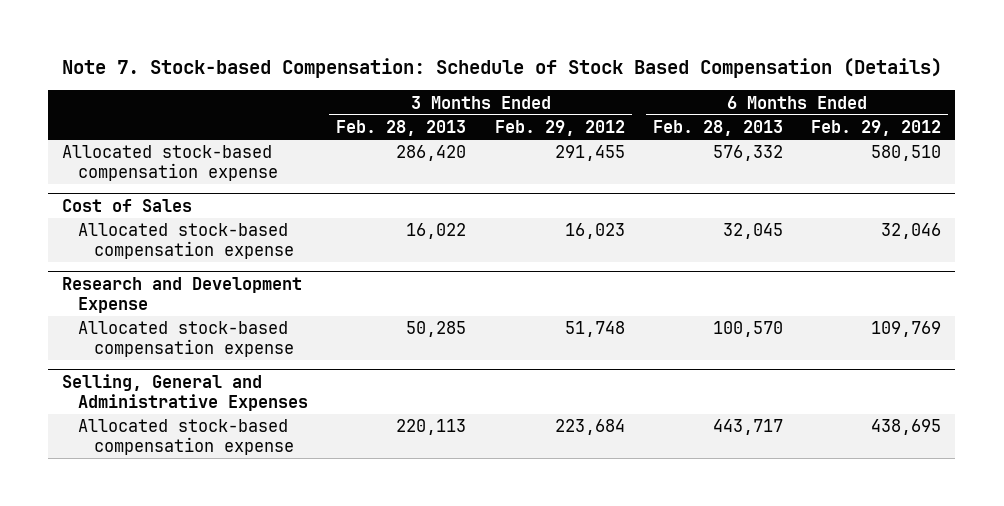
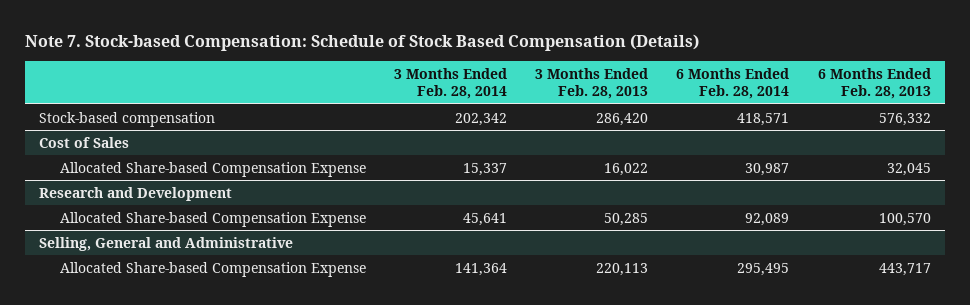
- | 3 Months Ended Feb. 28, 2013 | 3 Months Ended Feb. 29, 2012 | 6 Months Ended Feb. 28, 2013 | 6 Months Ended Feb. 29, 2012
+ | 3 Months Ended Feb. 28, 2014 | 3 Months Ended Feb. 28, 2013 | 6 Months Ended Feb. 28, 2014 | 6 Months Ended Feb. 28, 2013
- Allocated stock-based compensation expense | 286,420 | 291,455 | 576,332 | 580,510
+ Stock-based compensation | 202,342 | 286,420 | 418,571 | 576,332
@ Cost of Sales
- Allocated stock-based compensation expense | 16,022 | 16,023 | 32,045 | 32,046
- Research and Development Expense
- Allocated stock-based compensation expense | 50,285 | 51,748 | 100,570 | 109,769
- Selling, General and Administrative Expenses
- Allocated stock-based compensation expense | 220,113 | 223,684 | 443,717 | 438,695
@ Cost of Sales
+ Allocated Share-based Compensation Expense | 15,337 | 16,022 | 30,987 | 32,045
+ Research and Development
+ Allocated Share-based Compensation Expense | 45,641 | 50,285 | 92,089 | 100,570
+ Selling, General and Administrative
+ Allocated Share-based Compensation Expense | 141,364 | 220,113 | 295,495 | 443,717

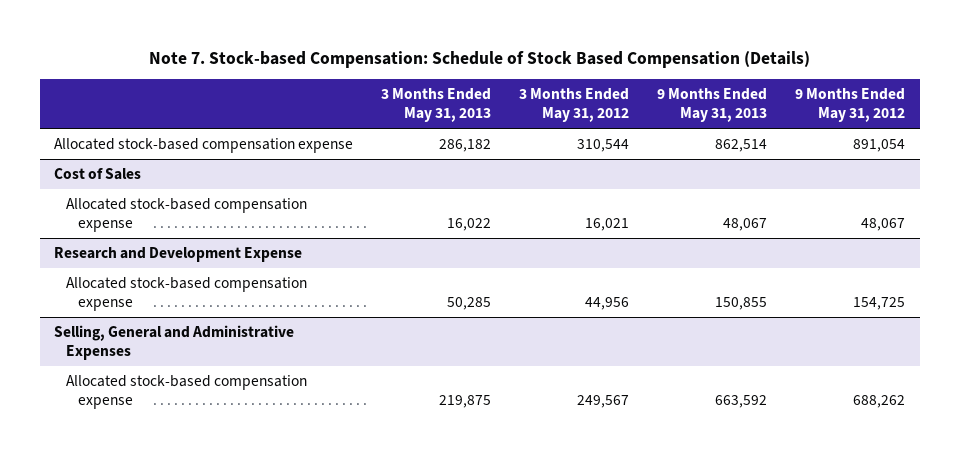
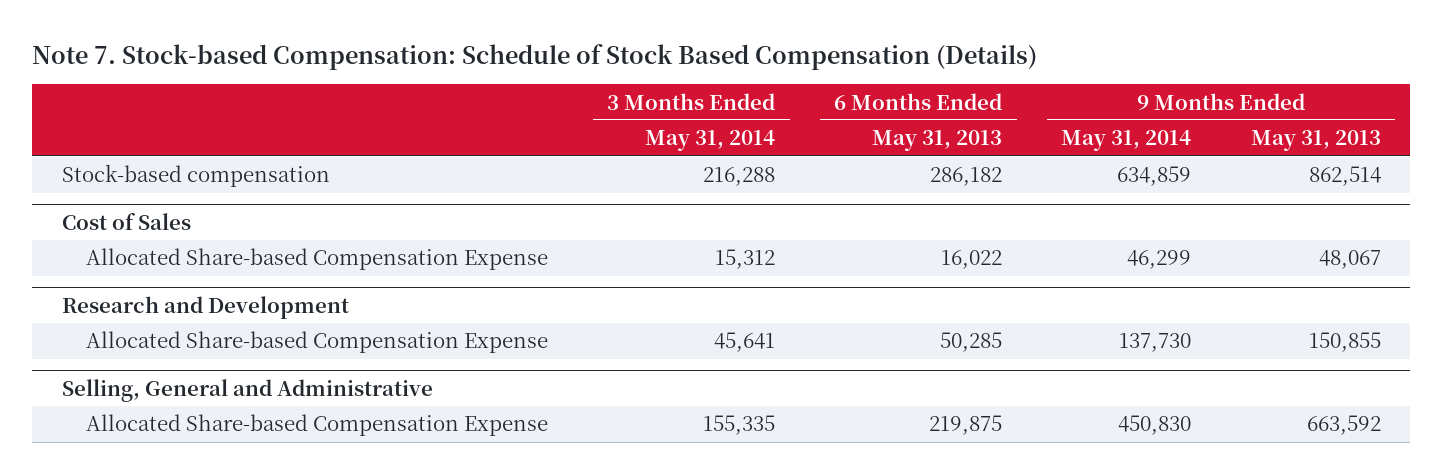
- | 3 Months Ended May 31, 2013 | 3 Months Ended May 31, 2012 | 9 Months Ended May 31, 2013 | 9 Months Ended May 31, 2012
+ | 3 Months Ended May 31, 2014 | 6 Months Ended May 31, 2013 | 9 Months Ended May 31, 2014 | 9 Months Ended May 31, 2013
- Allocated stock-based compensation expense | 286,182 | 310,544 | 862,514 | 891,054
+ Stock-based compensation | 216,288 | 286,182 | 634,859 | 862,514
@ Cost of Sales
- Allocated stock-based compensation expense | 16,022 | 16,021 | 48,067 | 48,067
- Research and Development Expense
- Allocated stock-based compensation expense | 50,285 | 44,956 | 150,855 | 154,725
- Selling, General and Administrative Expenses
- Allocated stock-based compensation expense | 219,875 | 249,567 | 663,592 | 688,262
@ Cost of Sales
+ Allocated Share-based Compensation Expense | 15,312 | 16,022 | 46,299 | 48,067
+ Research and Development
+ Allocated Share-based Compensation Expense | 45,641 | 50,285 | 137,730 | 150,855
+ Selling, General and Administrative
+ Allocated Share-based Compensation Expense | 155,335 | 219,875 | 450,830 | 663,592

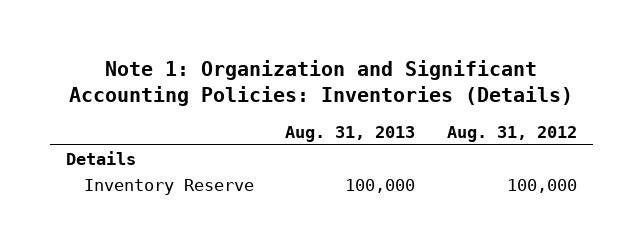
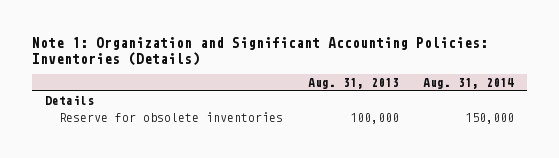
- | Aug. 31, 2013 | Aug. 31, 2012
+ | Aug. 31, 2013 | Aug. 31, 2014
- Inventory Reserve | 100,000 | 100,000
+ Reserve for obsolete inventories | 100,000 | 150,000

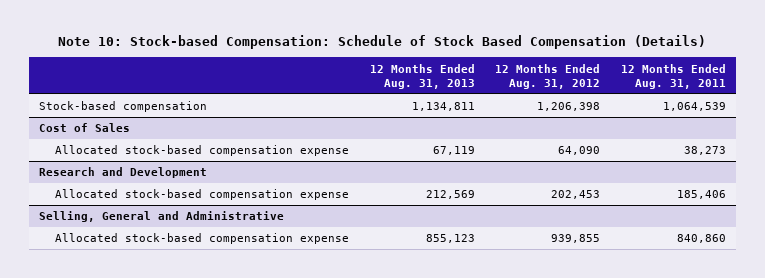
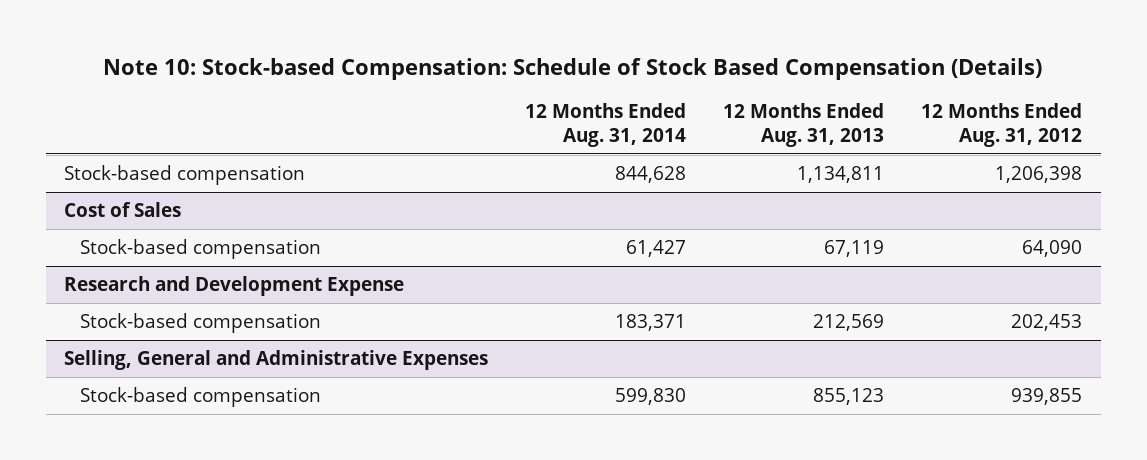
- | 12 Months Ended Aug. 31, 2013 | 12 Months Ended Aug. 31, 2012 | 12 Months Ended Aug. 31, 2011
+ | 12 Months Ended Aug. 31, 2014 | 12 Months Ended Aug. 31, 2013 | 12 Months Ended Aug. 31, 2012
@ Cost of Sales
- Allocated stock-based compensation expense | 67,119 | 64,090 | 38,273
- Research and Development
- Allocated stock-based compensation expense | 212,569 | 202,453 | 185,406
- Selling, General and Administrative
- Allocated stock-based compensation expense | 855,123 | 939,855 | 840,860
@ Cost of Sales
+ Stock-based compensation | 61,427 | 67,119 | 64,090
+ Research and Development Expense
+ Stock-based compensation | 183,371 | 212,569 | 202,453
+ Selling, General and Administrative Expenses
+ Stock-based compensation | 599,830 | 855,123 | 939,855

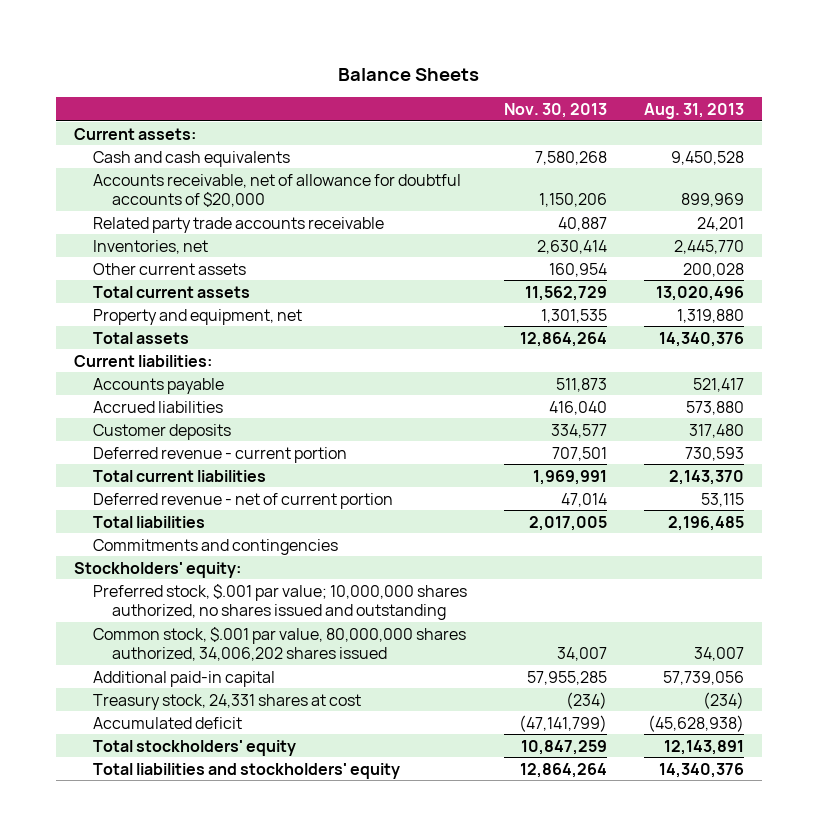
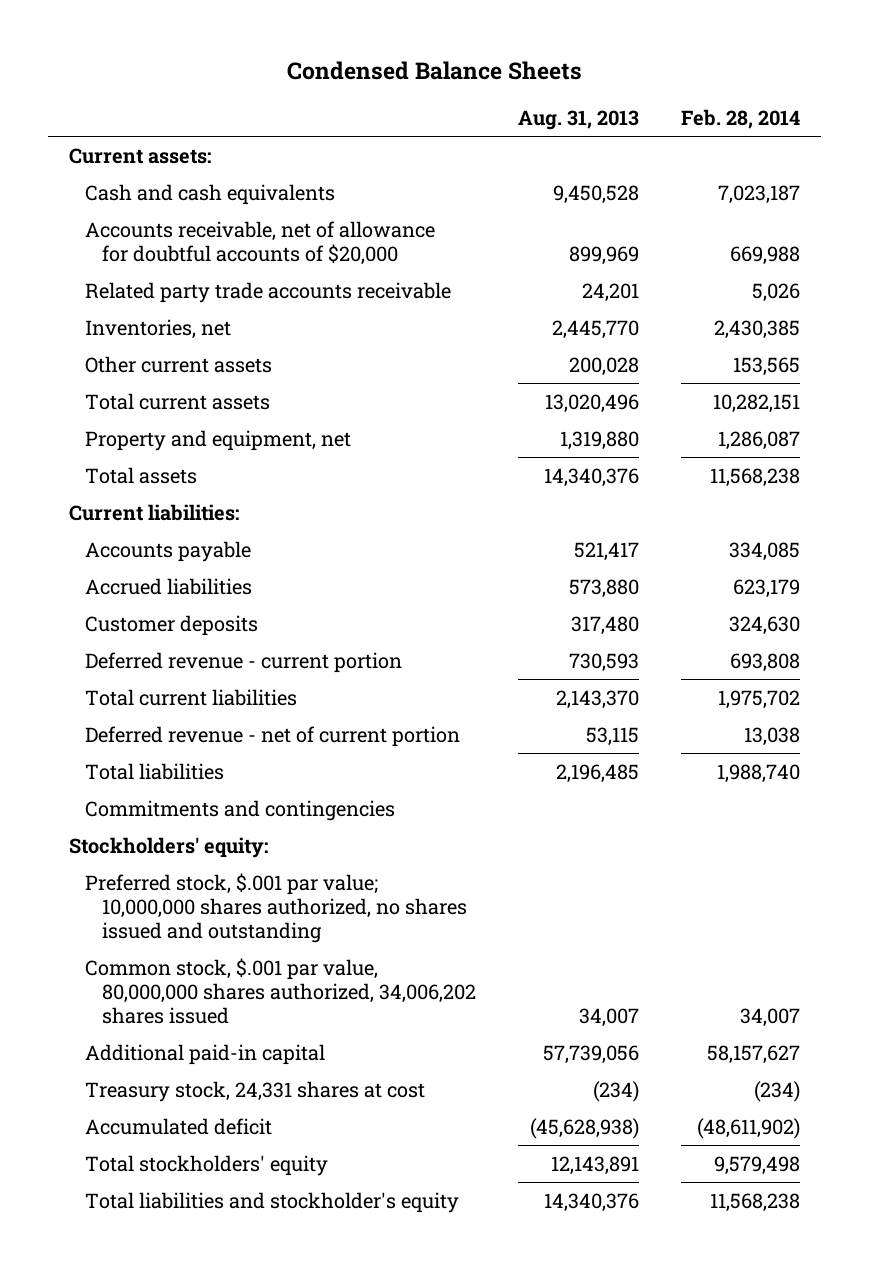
- Balance Sheets
+ Condensed Balance Sheets
- | Nov. 30, 2013 | Aug. 31, 2013
+ | Aug. 31, 2013 | Feb. 28, 2014
- Total liabilities and stockholders' equity | 12,864,264 | 14,340,376
+ Total liabilities and stockholder's equity | 14,340,376 | 11,568,238

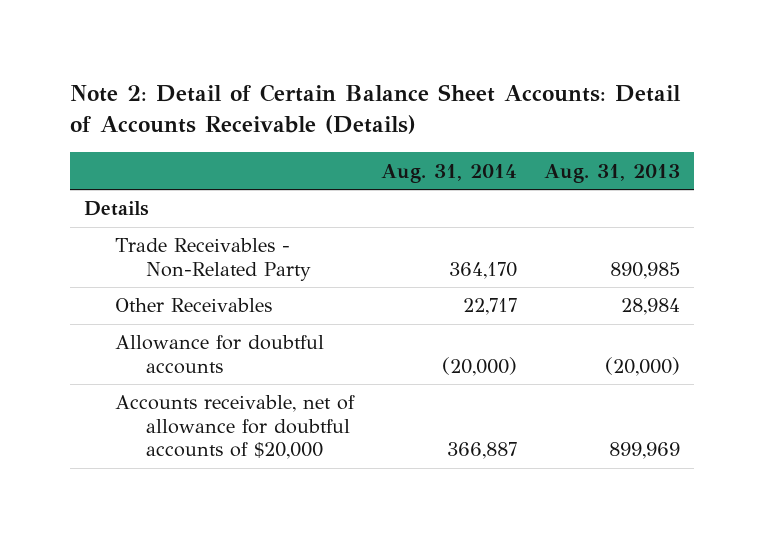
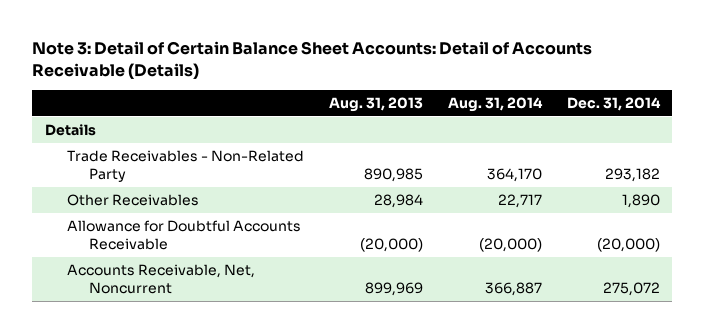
- Note 2: Detail of Certain Balance Sheet Accounts: Detail of Accounts Receivable (Details)
+ Note 3: Detail of Certain Balance Sheet Accounts: Detail of Accounts Receivable (Details)
- | Aug. 31, 2014 | Aug. 31, 2013
+ | Aug. 31, 2013 | Aug. 31, 2014 | Dec. 31, 2014
- Allowance for doubtful accounts | (20,000) | (20,000)
- Accounts receivable, net of allowance for doubtful accounts of $20,000 | 366,887 | 899,969
+ Allowance for Doubtful Accounts Receivable | (20,000) | (20,000) | (20,000)
+ Accounts Receivable, Net, Noncurrent | 899,969 | 366,887 | 275,072

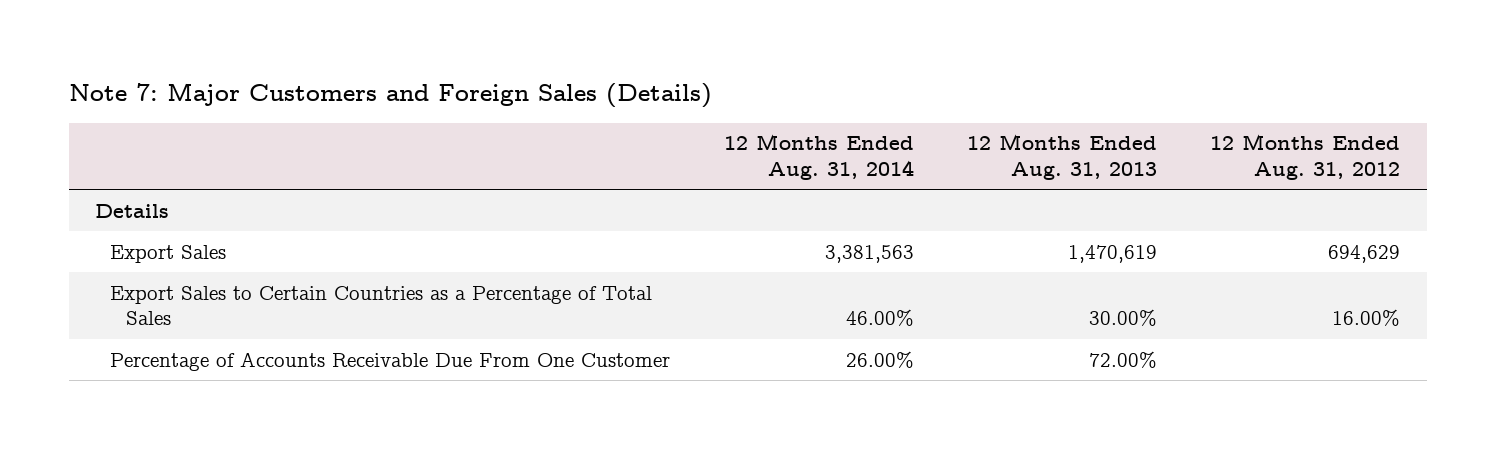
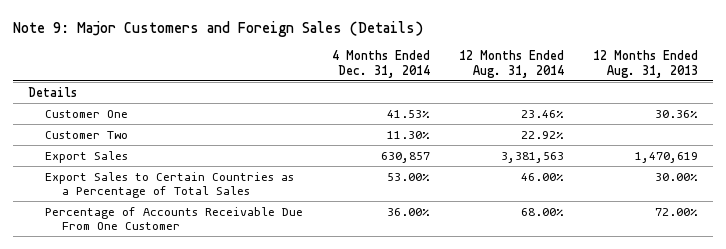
- Note 7: Major Customers and Foreign Sales (Details)
+ Note 9: Major Customers and Foreign Sales (Details)
- | 12 Months Ended Aug. 31, 2014 | 12 Months Ended Aug. 31, 2013 | 12 Months Ended Aug. 31, 2012
+ | 4 Months Ended Dec. 31, 2014 | 12 Months Ended Aug. 31, 2014 | 12 Months Ended Aug. 31, 2013
+ Customer One | 41.53% | 23.46% | 30.36%
+ Customer Two | 11.30% | 22.92% |
- Percentage of Accounts Receivable Due From One Customer | 26.00% | 72.00% |
+ Percentage of Accounts Receivable Due From One Customer | 36.00% | 68.00% | 72.00%

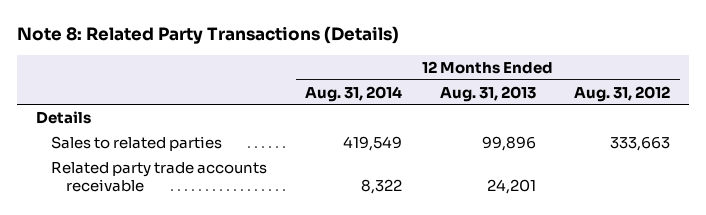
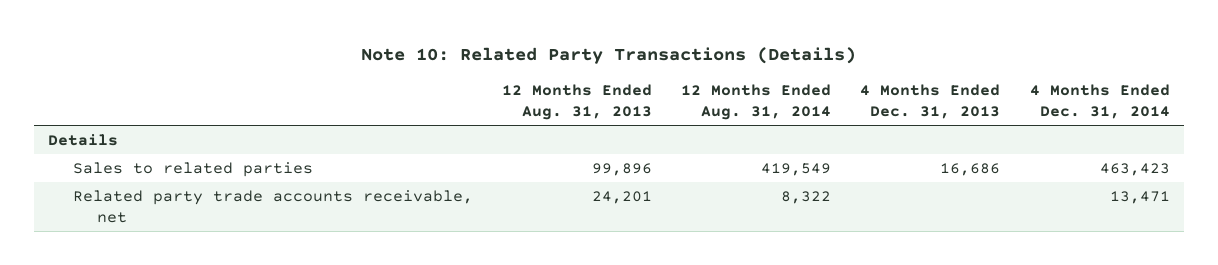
- Note 8: Related Party Transactions (Details)
+ Note 10: Related Party Transactions (Details)
- | 12 Months Ended Aug. 31, 2014 | 12 Months Ended Aug. 31, 2013 | 12 Months Ended Aug. 31, 2012
+ | 12 Months Ended Aug. 31, 2013 | 12 Months Ended Aug. 31, 2014 | 4 Months Ended Dec. 31, 2013 | 4 Months Ended Dec. 31, 2014
- Related party trade accounts receivable | 8,322 | 24,201 |
+ Related party trade accounts receivable, net | 24,201 | 8,322 | | 13,471

